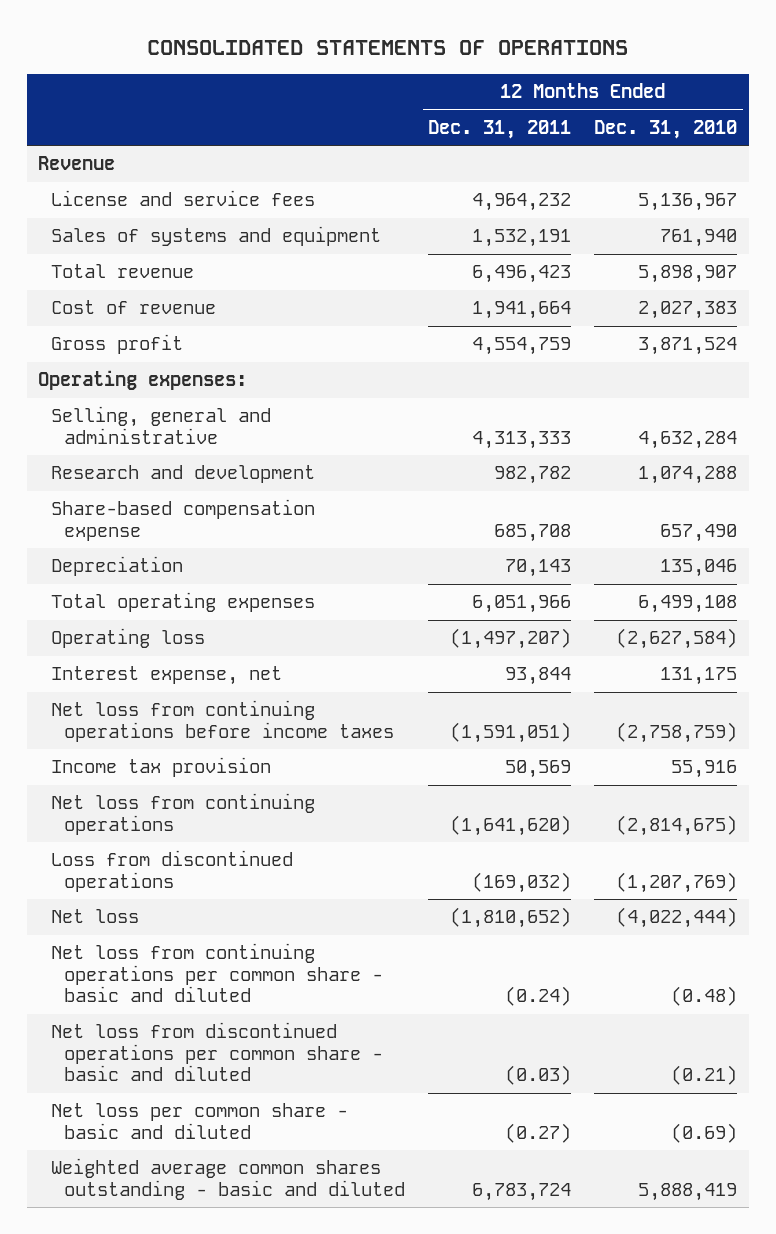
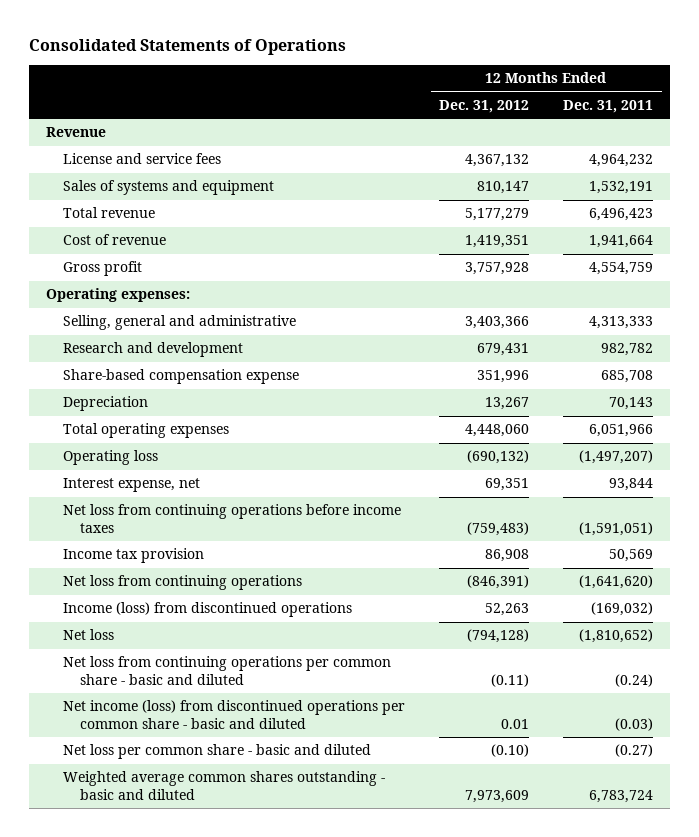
- CONSOLIDATED STATEMENTS OF OPERATIONS
+ Consolidated Statements of Operations
- | 12 Months Ended Dec. 31, 2011 | 12 Months Ended Dec. 31, 2010
+ | 12 Months Ended Dec. 31, 2012 | 12 Months Ended Dec. 31, 2011
- Loss from discontinued operations | (169,032) | (1,207,769)
+ Income (loss) from discontinued operations | 52,263 | (169,032)
- Net loss from discontinued operations per common share - basic and diluted | (0.03) | (0.21)
+ Net income (loss) from discontinued operations per common share - basic and diluted | 0.01 | (0.03)

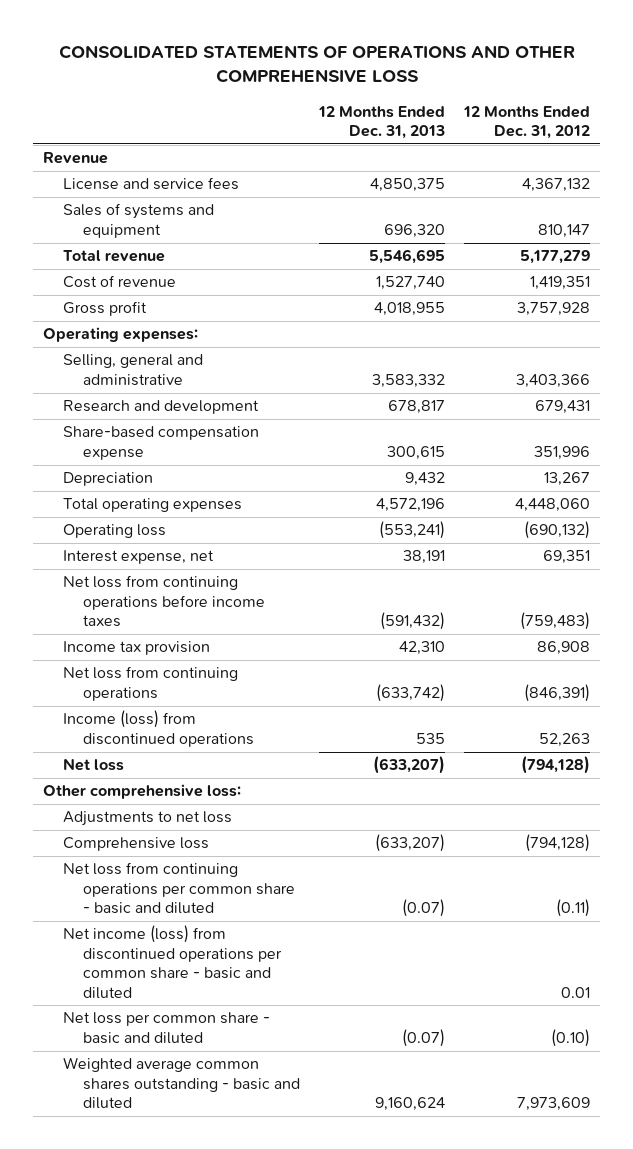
- Consolidated Statements of Operations
+ CONSOLIDATED STATEMENTS OF OPERATIONS AND OTHER COMPREHENSIVE LOSS
- | 12 Months Ended Dec. 31, 2012 | 12 Months Ended Dec. 31, 2011
+ | 12 Months Ended Dec. 31, 2013 | 12 Months Ended Dec. 31, 2012
+ Other comprehensive loss:
+ Adjustments to net loss
+ Comprehensive loss | (633,207) | (794,128)

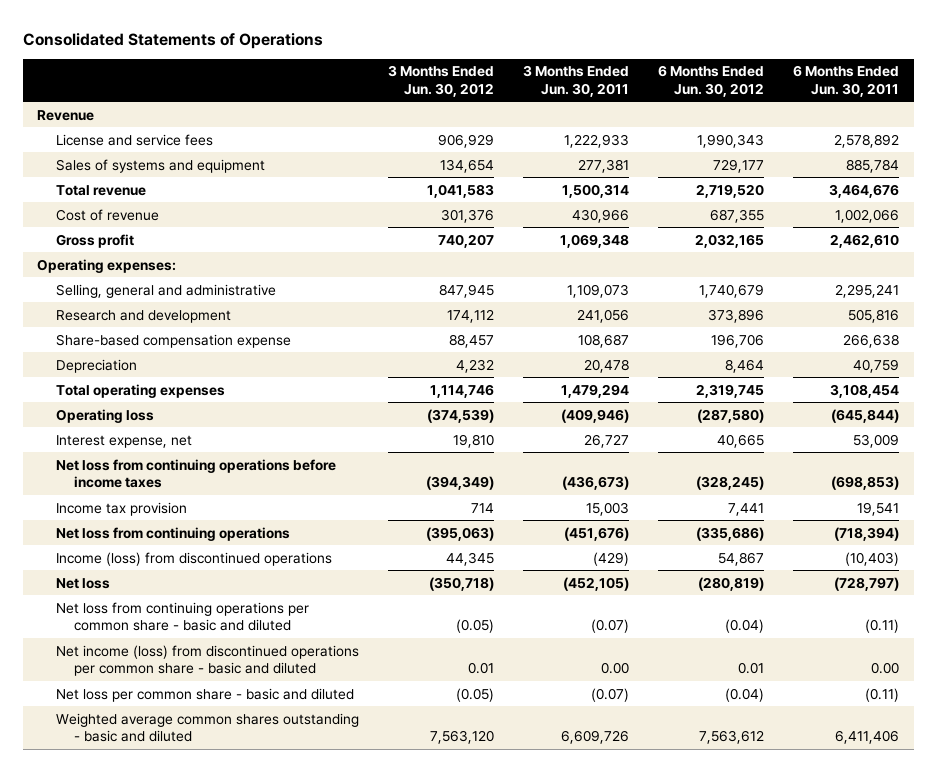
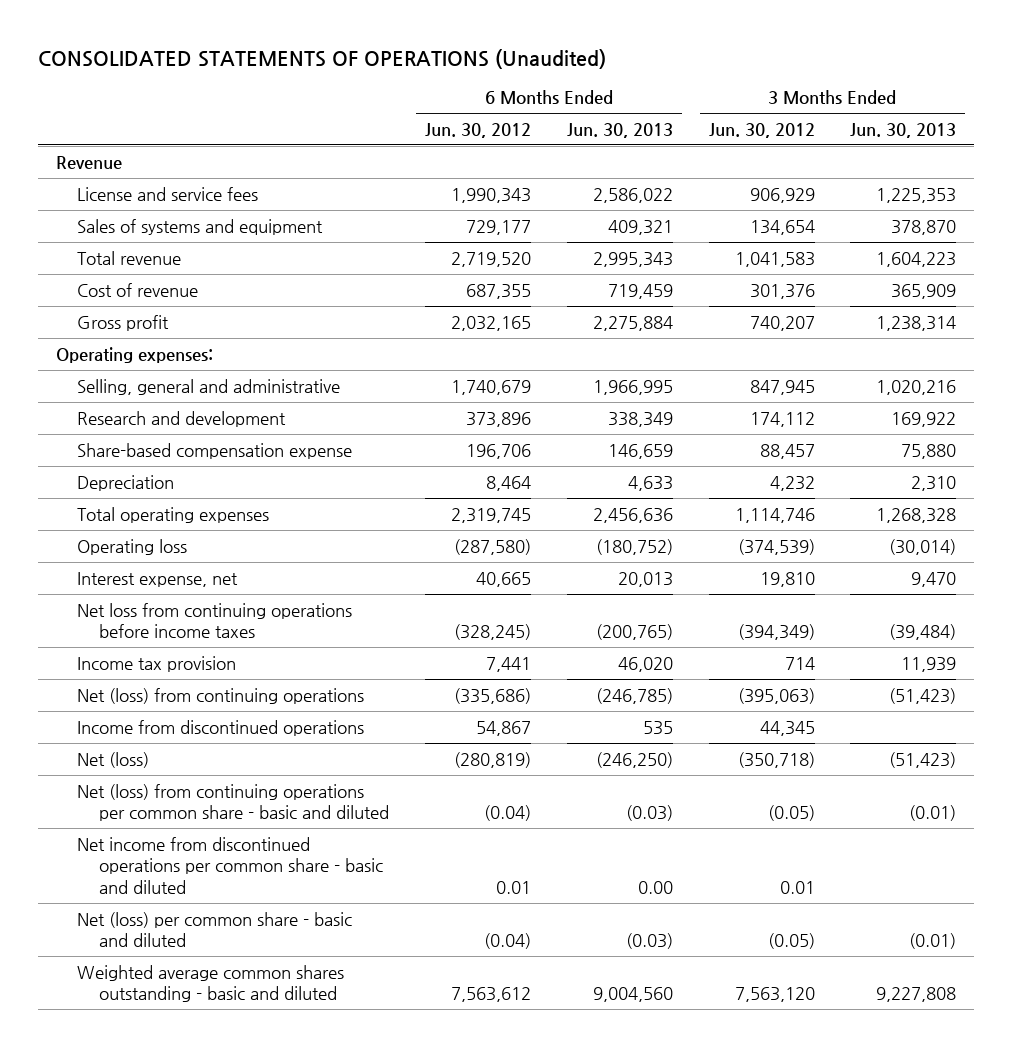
- Consolidated Statements of Operations
+ CONSOLIDATED STATEMENTS OF OPERATIONS (Unaudited)
- | 3 Months Ended Jun. 30, 2012 | 3 Months Ended Jun. 30, 2011 | 6 Months Ended Jun. 30, 2012 | 6 Months Ended Jun. 30, 2011
+ | 6 Months Ended Jun. 30, 2012 | 6 Months Ended Jun. 30, 2013 | 3 Months Ended Jun. 30, 2012 | 3 Months Ended Jun. 30, 2013
- Net loss from continuing operations | (395,063) | (451,676) | (335,686) | (718,394)
- Income (loss) from discontinued operations | 44,345 | (429) | 54,867 | (10,403)
- Net loss | (350,718) | (452,105) | (280,819) | (728,797)
- Net loss from continuing operations per common share - basic and diluted | (0.05) | (0.07) | (0.04) | (0.11)
- Net income (loss) from discontinued operations per common share - basic and diluted | 0.01 | 0.00 | 0.01 | 0.00
- Net loss per common share - basic and diluted | (0.05) | (0.07) | (0.04) | (0.11)
+ Net (loss) from continuing operations | (335,686) | (246,785) | (395,063) | (51,423)
+ Income from discontinued operations | 54,867 | 535 | 44,345 |
+ Net (loss) | (280,819) | (246,250) | (350,718) | (51,423)
+ Net (loss) from continuing operations per common share - basic and diluted | (0.04) | (0.03) | (0.05) | (0.01)
+ Net income from discontinued operations per common share - basic and diluted | 0.01 | 0.00 | 0.01 |
+ Net (loss) per common share - basic and diluted | (0.04) | (0.03) | (0.05) | (0.01)

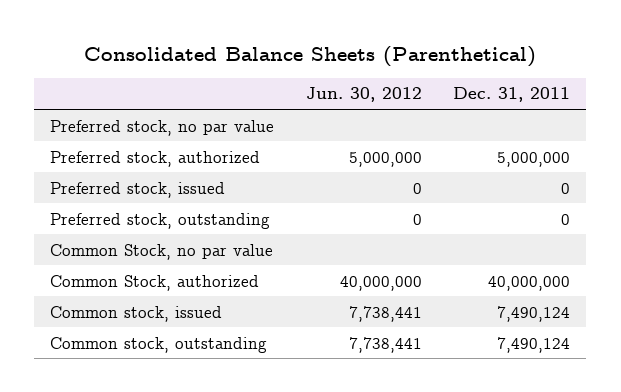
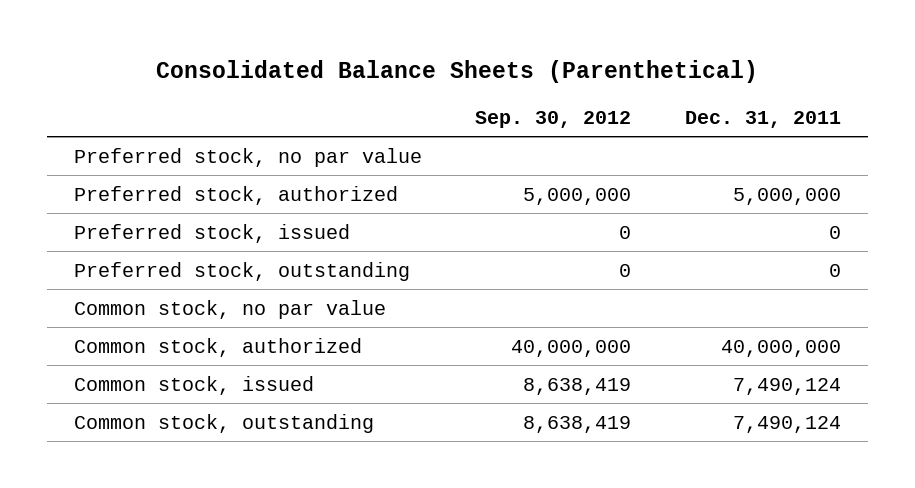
- | Jun. 30, 2012 | Dec. 31, 2011
+ | Sep. 30, 2012 | Dec. 31, 2011
- Common Stock, no par value
- Common Stock, authorized | 40,000,000 | 40,000,000
+ Common stock, no par value
+ Common stock, authorized | 40,000,000 | 40,000,000

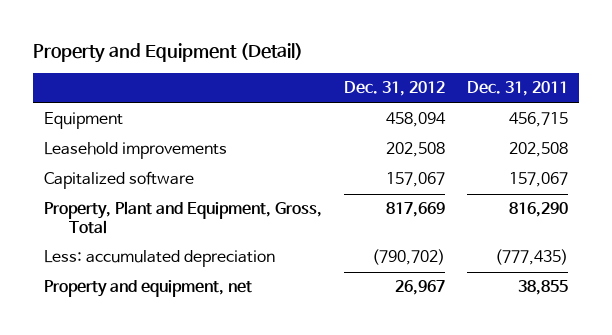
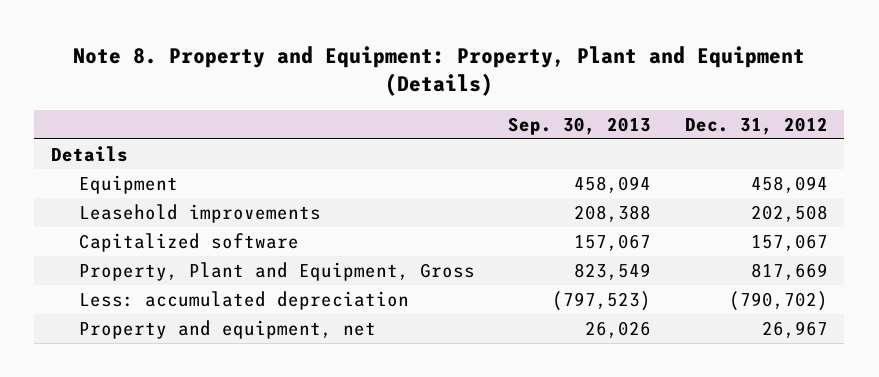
- Property and Equipment (Detail)
+ Note 8. Property and Equipment: Property, Plant and Equipment (Details)
- | Dec. 31, 2012 | Dec. 31, 2011
+ | Sep. 30, 2013 | Dec. 31, 2012
+ Details
- Property, Plant and Equipment, Gross, Total | 817,669 | 816,290
+ Property, Plant and Equipment, Gross | 823,549 | 817,669

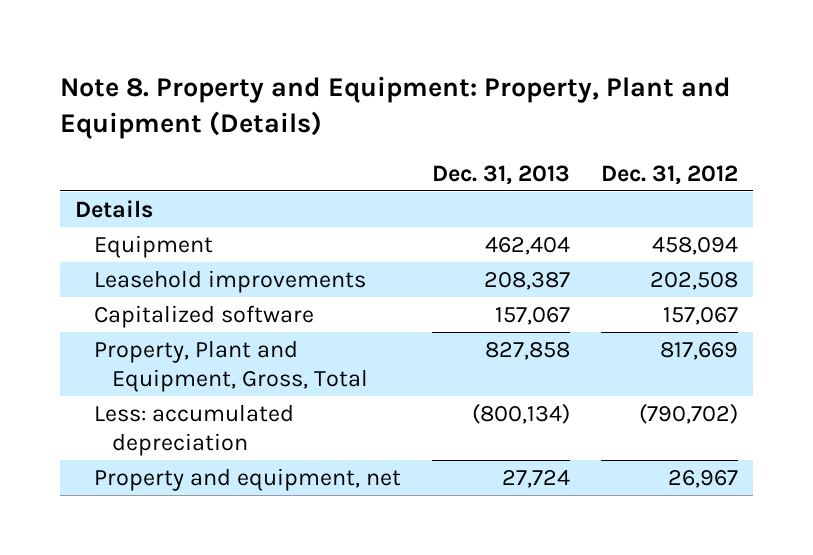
- | Sep. 30, 2013 | Dec. 31, 2012
+ | Dec. 31, 2013 | Dec. 31, 2012
- Property, Plant and Equipment, Gross | 823,549 | 817,669
+ Property, Plant and Equipment, Gross, Total | 827,858 | 817,669

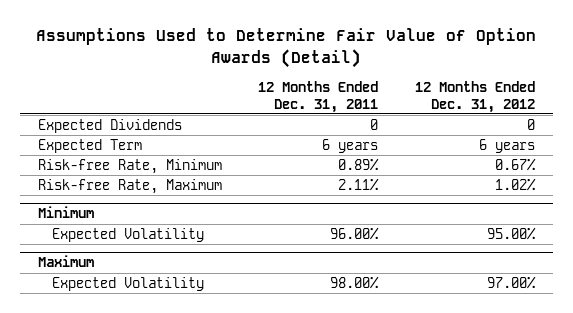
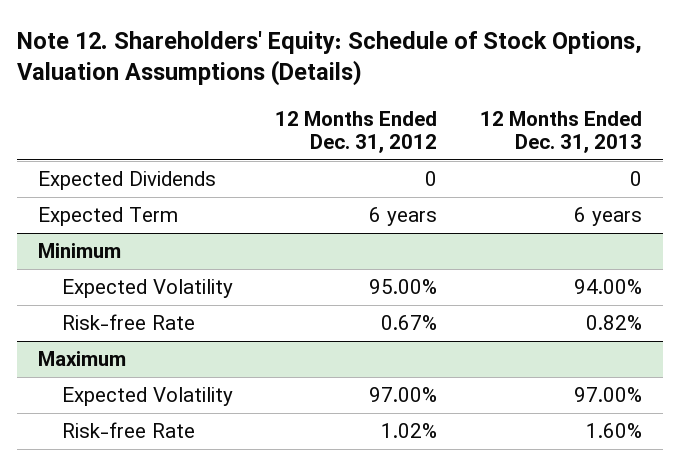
- Assumptions Used to Determine Fair Value of Option Awards (Detail)
+ Note 12. Shareholders' Equity: Schedule of Stock Options, Valuation Assumptions (Details)
- | 12 Months Ended Dec. 31, 2011 | 12 Months Ended Dec. 31, 2012
+ | 12 Months Ended Dec. 31, 2012 | 12 Months Ended Dec. 31, 2013
- Risk-free Rate, Minimum | 0.89% | 0.67%
- Risk-free Rate, Maximum | 2.11% | 1.02%
@ Minimum
+ Risk-free Rate | 0.67% | 0.82%
@ Maximum
+ Risk-free Rate | 1.02% | 1.60%

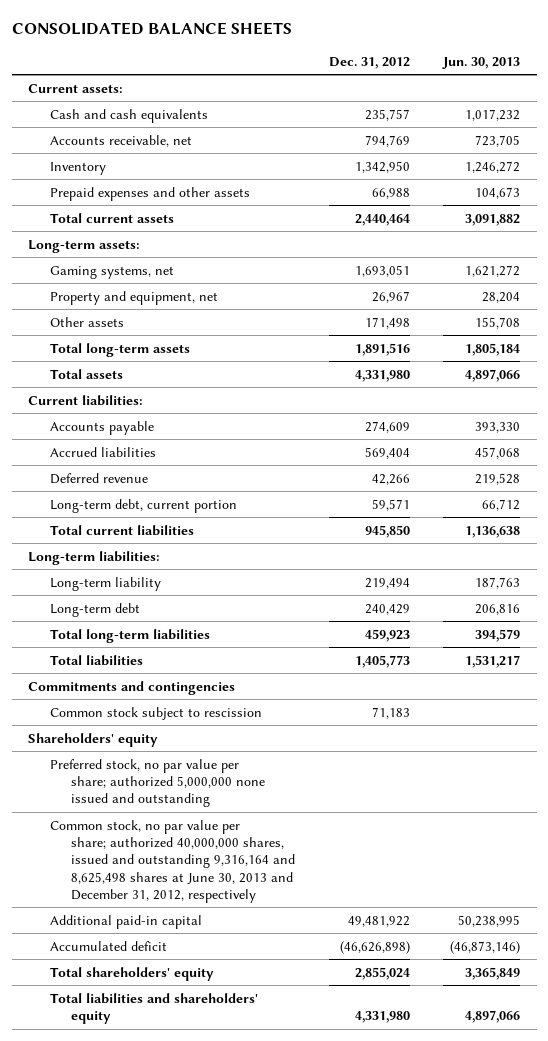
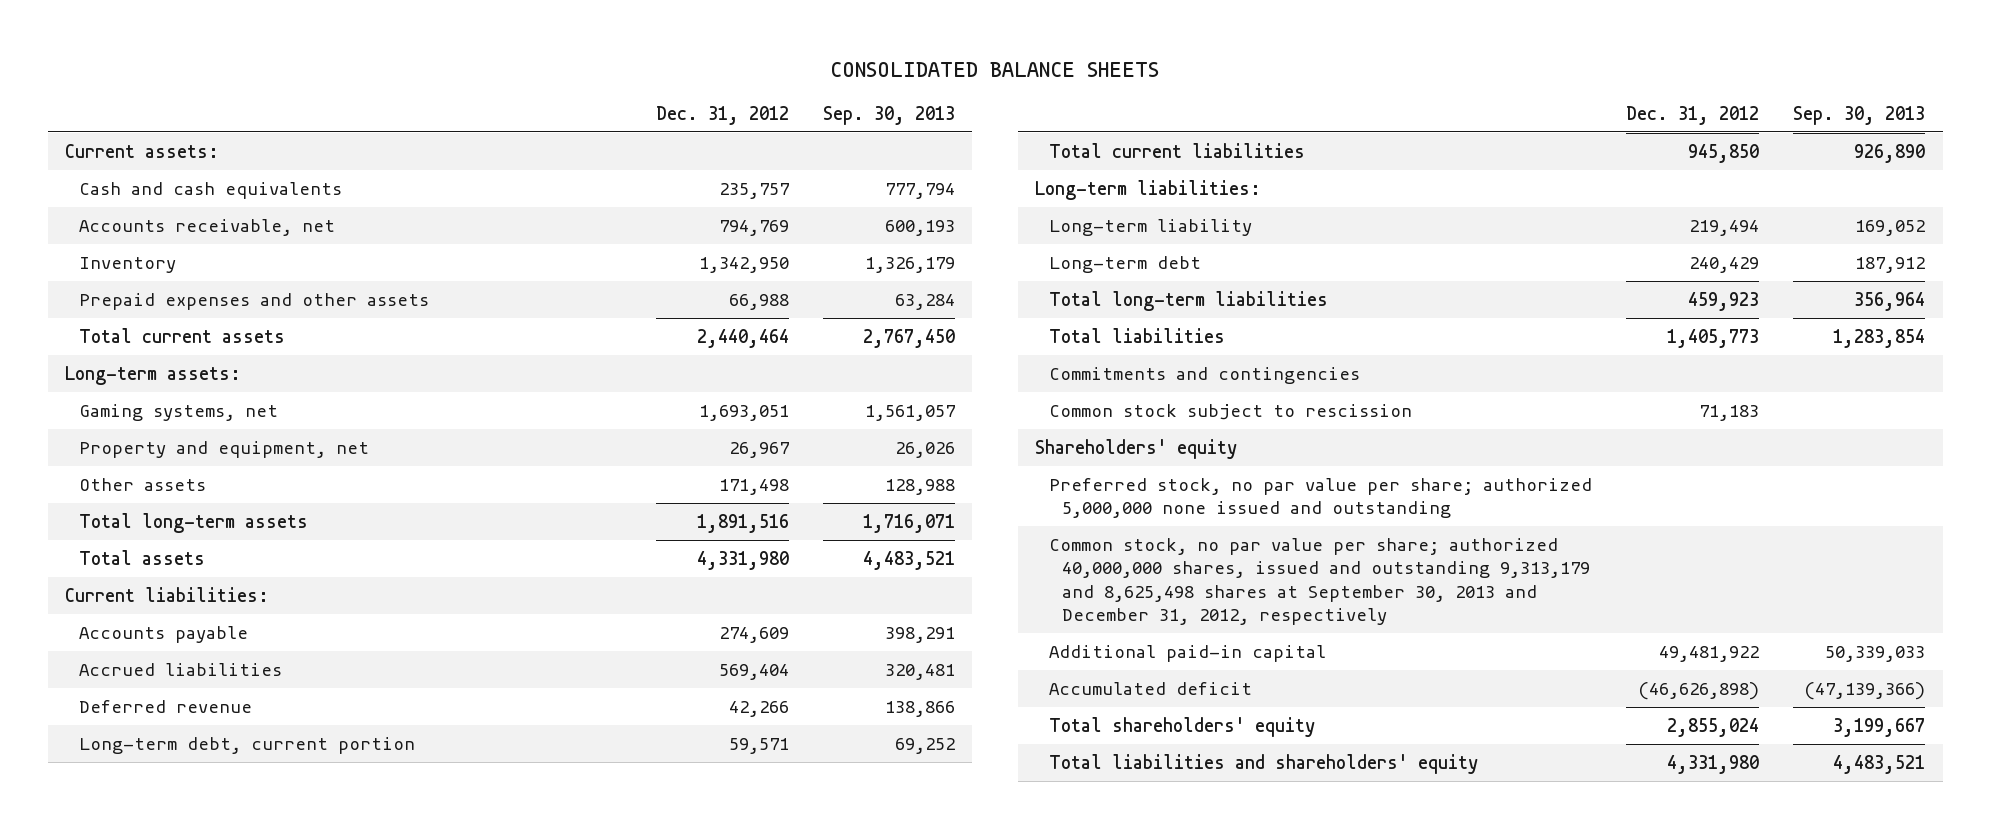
- | Dec. 31, 2012 | Jun. 30, 2013
+ | Dec. 31, 2012 | Sep. 30, 2013
- Common stock, no par value per share; authorized 40,000,000 shares, issued and outstanding 9,316,164 and 8,625,498 shares at June 30, 2013 and December 31, 2012, respectively
+ Common stock, no par value per share; authorized 40,000,000 shares, issued and outstanding 9,313,179 and 8,625,498 shares at September 30, 2013 and December 31, 2012, respectively

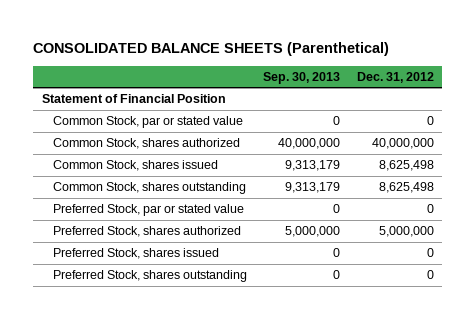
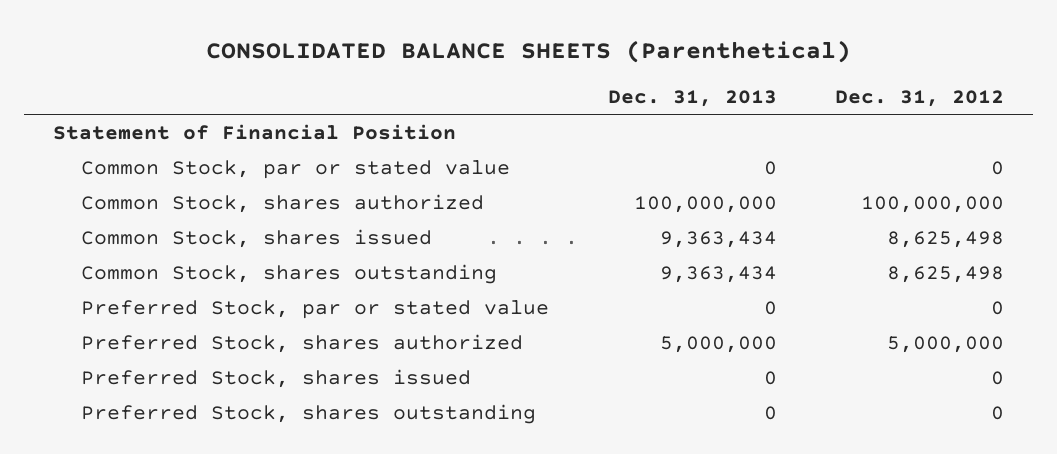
- | Sep. 30, 2013 | Dec. 31, 2012
+ | Dec. 31, 2013 | Dec. 31, 2012
- Common Stock, shares authorized | 40,000,000 | 40,000,000
+ Common Stock, shares authorized | 100,000,000 | 100,000,000

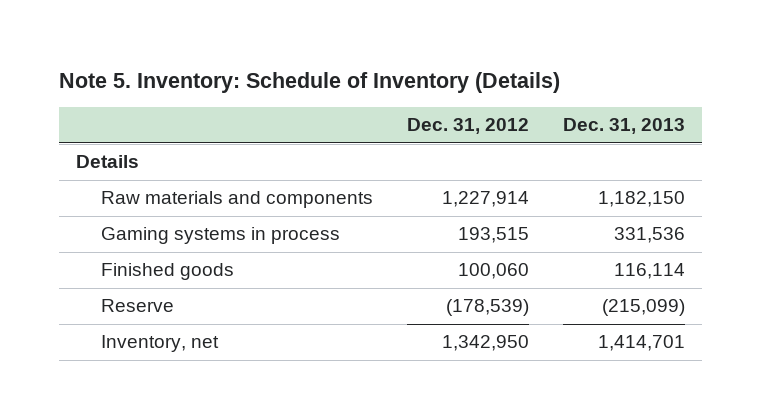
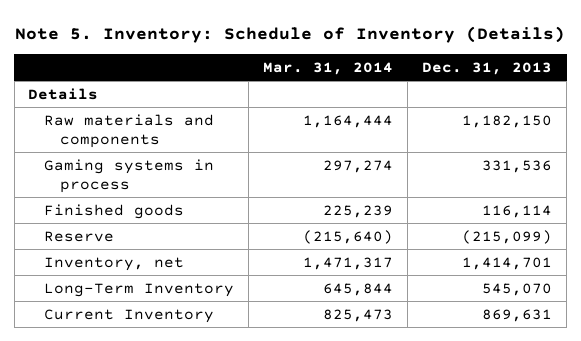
- | Dec. 31, 2012 | Dec. 31, 2013
+ | Mar. 31, 2014 | Dec. 31, 2013
+ Long-Term Inventory | 645,844 | 545,070
+ Current Inventory | 825,473 | 869,631

